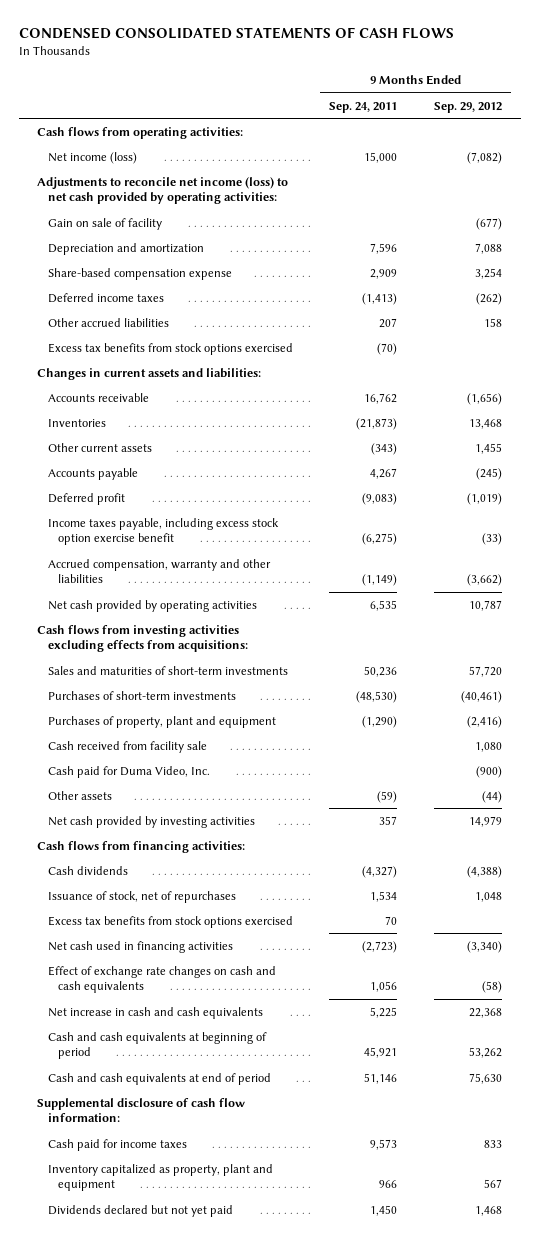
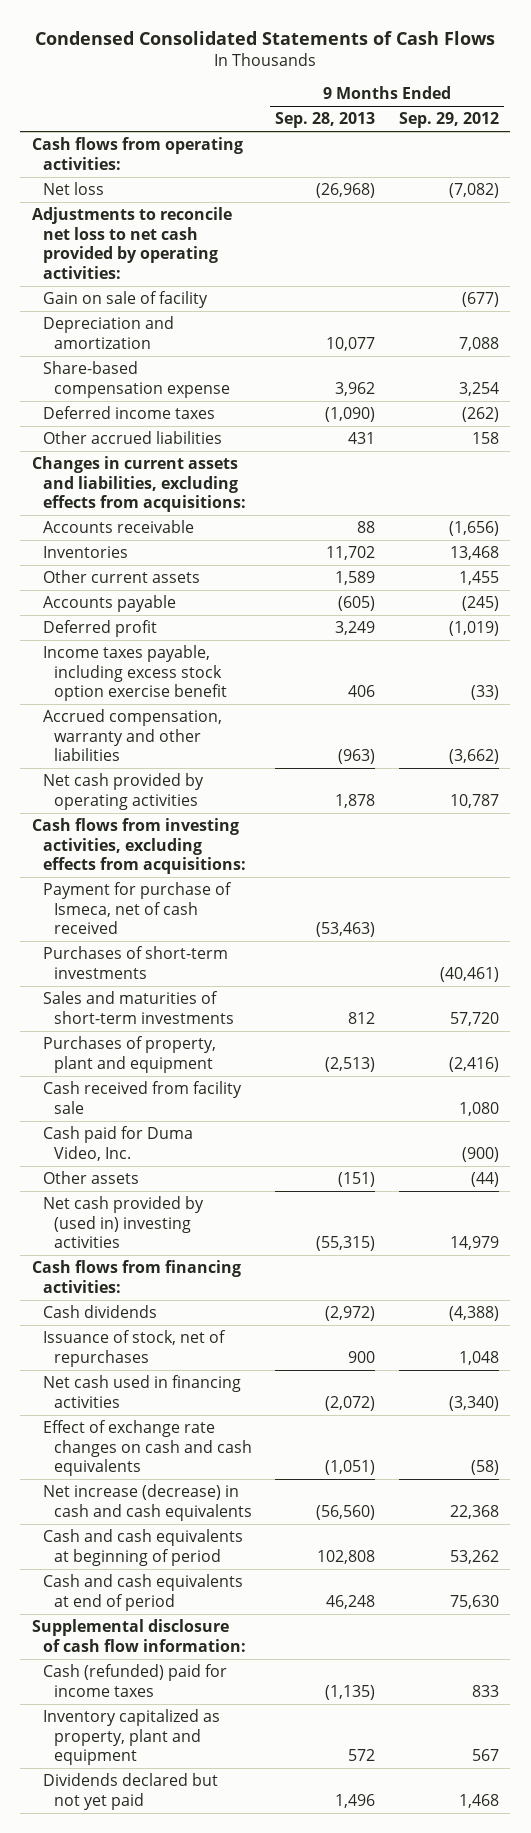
- CONDENSED CONSOLIDATED STATEMENTS OF CASH FLOWS
+ Condensed Consolidated Statements of Cash Flows
- | 9 Months Ended Sep. 24, 2011 | 9 Months Ended Sep. 29, 2012
+ | 9 Months Ended Sep. 28, 2013 | 9 Months Ended Sep. 29, 2012
- Net income (loss) | 15,000 | (7,082)
- Adjustments to reconcile net income (loss) to net cash provided by operating activities:
+ Net loss | (26,968) | (7,082)
+ Adjustments to reconcile net loss to net cash provided by operating activities:
- Excess tax benefits from stock options exercised | (70) |
- Changes in current assets and liabilities:
+ Changes in current assets and liabilities, excluding effects from acquisitions:
- Cash flows from investing activities excluding effects from acquisitions:
+ Cash flows from investing activities, excluding effects from acquisitions:
+ Payment for purchase of Ismeca, net of cash received | (53,463) |
moved down: Sales and maturities of short-term investments | 812 | 57,720
- Net cash provided by investing activities | 357 | 14,979
+ Net cash provided by (used in) investing activities | (55,315) | 14,979
- Excess tax benefits from stock options exercised | 70 |
- Net increase in cash and cash equivalents | 5,225 | 22,368
+ Net increase (decrease) in cash and cash equivalents | (56,560) | 22,368
- Cash paid for income taxes | 9,573 | 833
+ Cash (refunded) paid for income taxes | (1,135) | 833

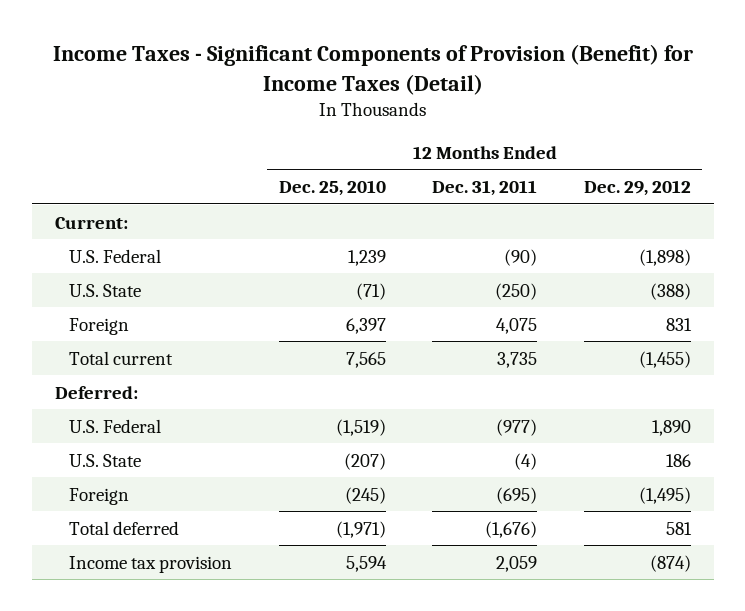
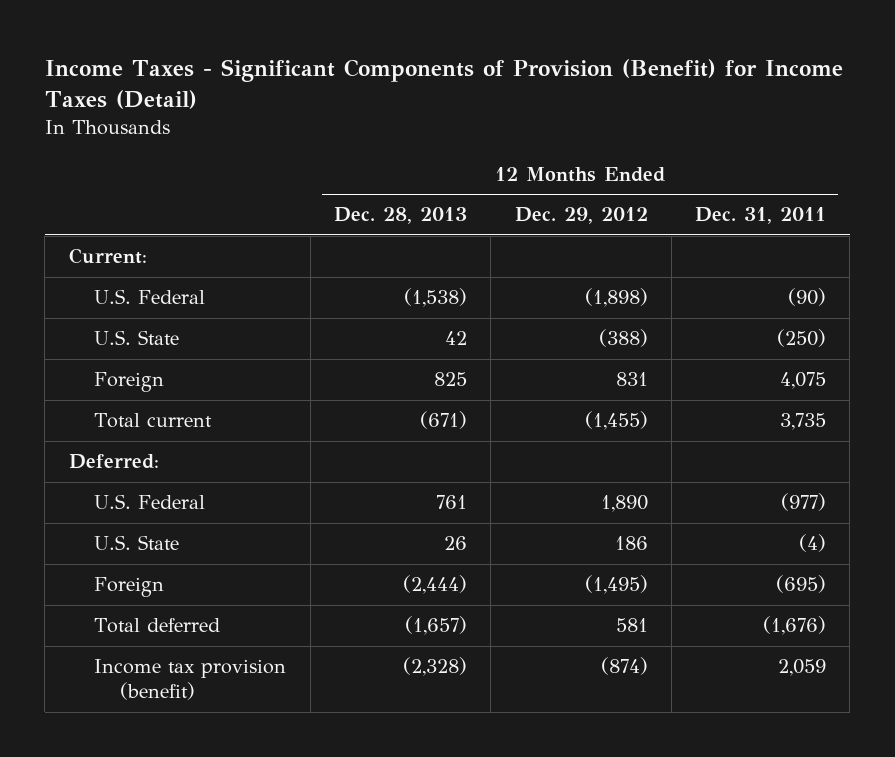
- | 12 Months Ended Dec. 25, 2010 | 12 Months Ended Dec. 31, 2011 | 12 Months Ended Dec. 29, 2012
+ | 12 Months Ended Dec. 28, 2013 | 12 Months Ended Dec. 29, 2012 | 12 Months Ended Dec. 31, 2011
- Income tax provision | 5,594 | 2,059 | (874)
+ Income tax provision (benefit) | (2,328) | (874) | 2,059

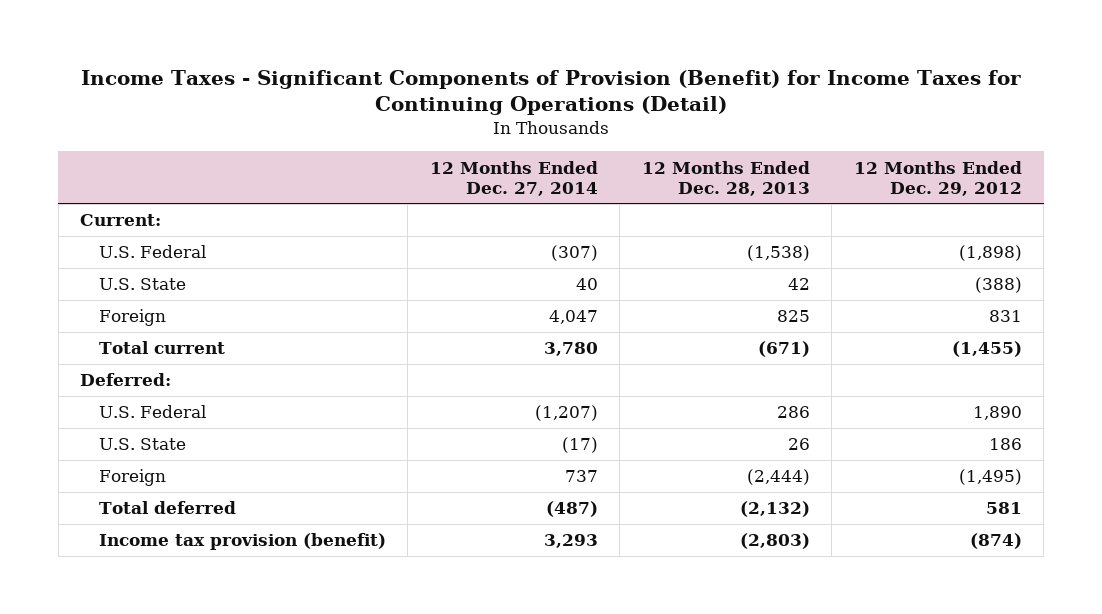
- Income Taxes - Significant Components of Provision (Benefit) for Income Taxes (Detail)
+ Income Taxes - Significant Components of Provision (Benefit) for Income Taxes for Continuing Operations (Detail)
- | 12 Months Ended Dec. 28, 2013 | 12 Months Ended Dec. 29, 2012 | 12 Months Ended Dec. 31, 2011
+ | 12 Months Ended Dec. 27, 2014 | 12 Months Ended Dec. 28, 2013 | 12 Months Ended Dec. 29, 2012
- U.S. Federal | 761 | 1,890 | (977)
+ U.S. Federal | (1,207) | 286 | 1,890
- Total deferred | (1,657) | 581 | (1,676)
- Income tax provision (benefit) | (2,328) | (874) | 2,059
+ Total deferred | (487) | (2,132) | 581
+ Income tax provision (benefit) | 3,293 | (2,803) | (874)

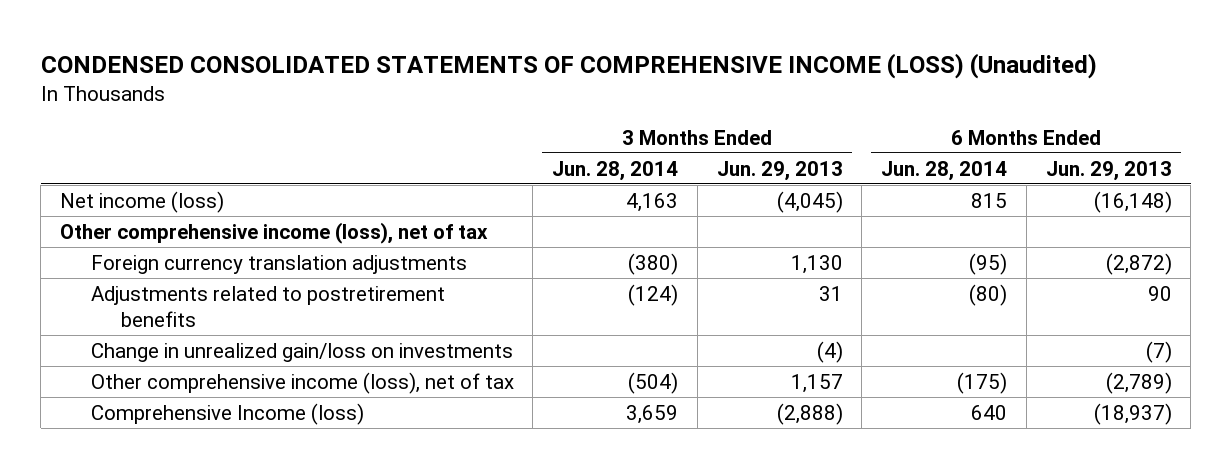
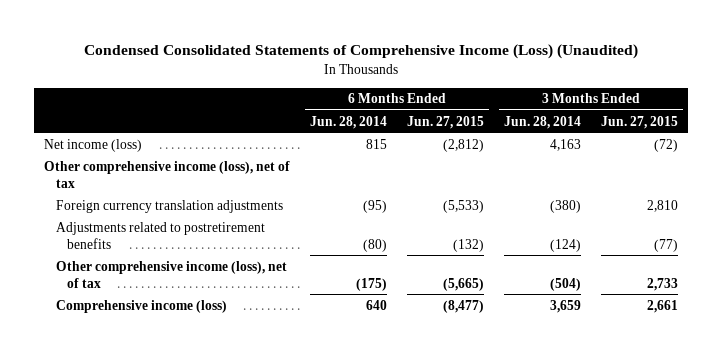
- CONDENSED CONSOLIDATED STATEMENTS OF COMPREHENSIVE INCOME (LOSS) (Unaudited)
+ Condensed Consolidated Statements of Comprehensive Income (Loss) (Unaudited)
- | 3 Months Ended Jun. 28, 2014 | 3 Months Ended Jun. 29, 2013 | 6 Months Ended Jun. 28, 2014 | 6 Months Ended Jun. 29, 2013
+ | 6 Months Ended Jun. 28, 2014 | 6 Months Ended Jun. 27, 2015 | 3 Months Ended Jun. 28, 2014 | 3 Months Ended Jun. 27, 2015
- Change in unrealized gain/loss on investments | | (4) | | (7)
- Comprehensive Income (loss) | 3,659 | (2,888) | 640 | (18,937)
+ Comprehensive income (loss) | 640 | (8,477) | 3,659 | 2,661

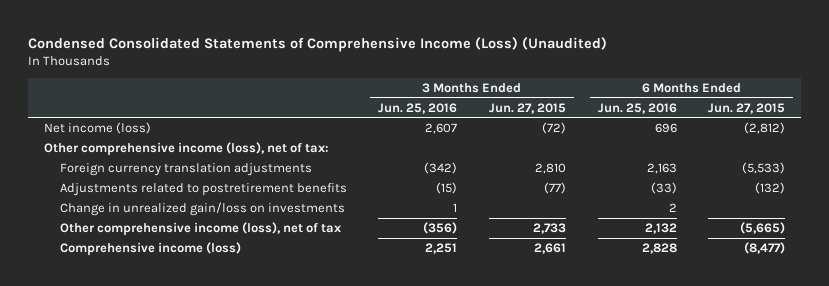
- | 6 Months Ended Jun. 28, 2014 | 6 Months Ended Jun. 27, 2015 | 3 Months Ended Jun. 28, 2014 | 3 Months Ended Jun. 27, 2015
+ | 3 Months Ended Jun. 25, 2016 | 3 Months Ended Jun. 27, 2015 | 6 Months Ended Jun. 25, 2016 | 6 Months Ended Jun. 27, 2015
- Other comprehensive income (loss), net of tax
+ Other comprehensive income (loss), net of tax:
+ Change in unrealized gain/loss on investments | 1 | | 2 |

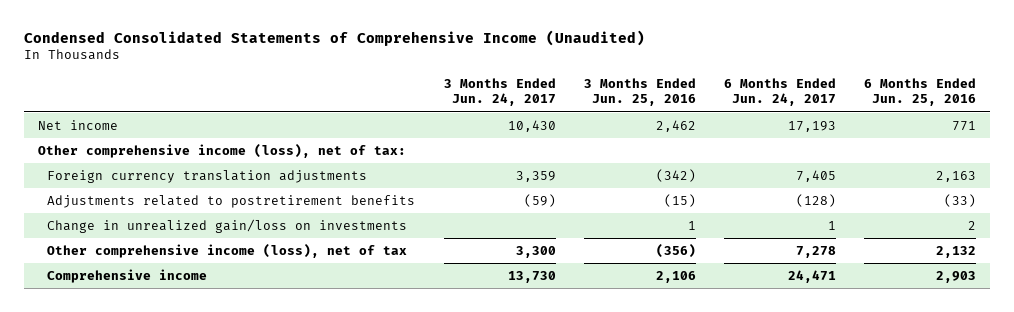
- Condensed Consolidated Statements of Comprehensive Income (Loss) (Unaudited)
+ Condensed Consolidated Statements of Comprehensive Income (Unaudited)
- | 3 Months Ended Jun. 25, 2016 | 3 Months Ended Jun. 27, 2015 | 6 Months Ended Jun. 25, 2016 | 6 Months Ended Jun. 27, 2015
+ | 3 Months Ended Jun. 24, 2017 | 3 Months Ended Jun. 25, 2016 | 6 Months Ended Jun. 24, 2017 | 6 Months Ended Jun. 25, 2016
- Net income (loss) | 2,607 | (72) | 696 | (2,812)
+ Net income | 10,430 | 2,462 | 17,193 | 771
- Comprehensive income (loss) | 2,251 | 2,661 | 2,828 | (8,477)
+ Comprehensive income | 13,730 | 2,106 | 24,471 | 2,903

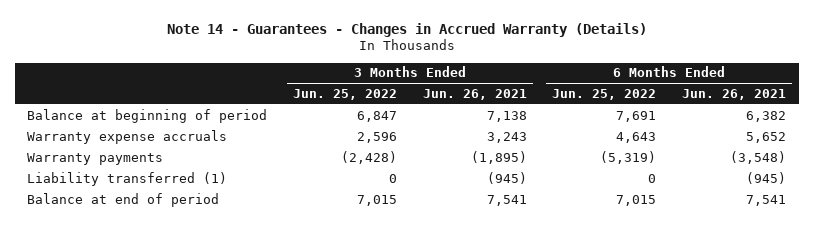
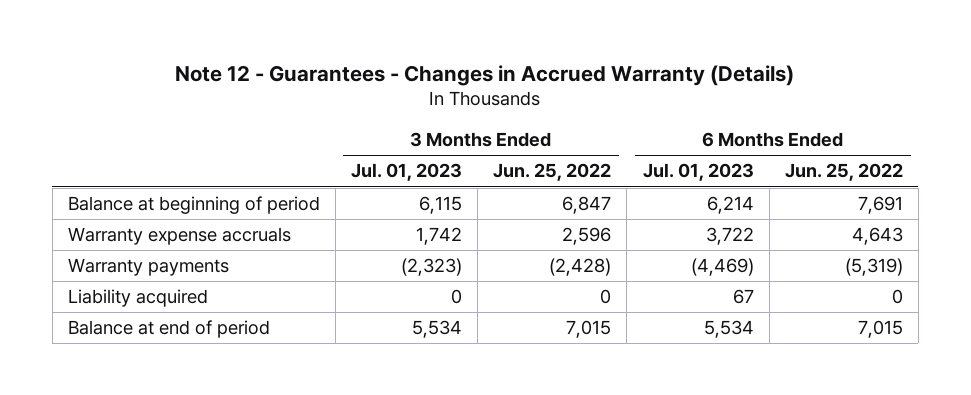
- Note 14 - Guarantees - Changes in Accrued Warranty (Details)
+ Note 12 - Guarantees - Changes in Accrued Warranty (Details)
- | 3 Months Ended Jun. 25, 2022 | 3 Months Ended Jun. 26, 2021 | 6 Months Ended Jun. 25, 2022 | 6 Months Ended Jun. 26, 2021
+ | 3 Months Ended Jul. 01, 2023 | 3 Months Ended Jun. 25, 2022 | 6 Months Ended Jul. 01, 2023 | 6 Months Ended Jun. 25, 2022
- Liability transferred (1) | 0 | (945) | 0 | (945)
+ Liability acquired | 0 | 0 | 67 | 0

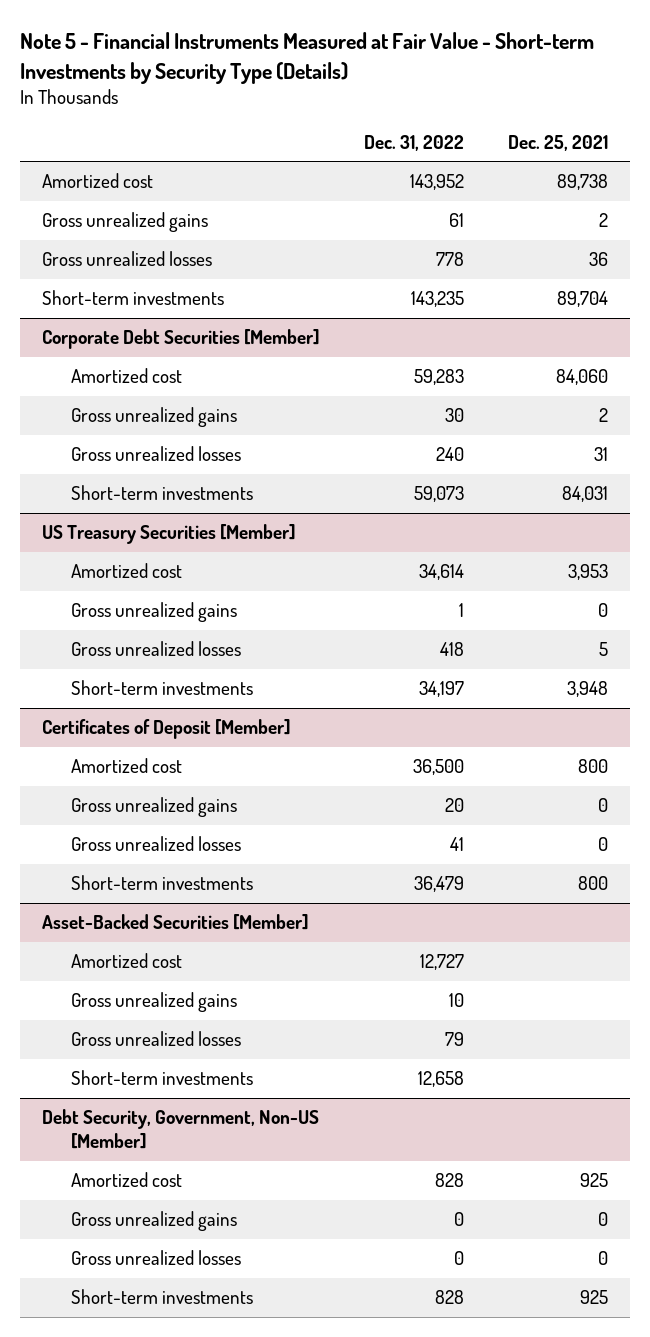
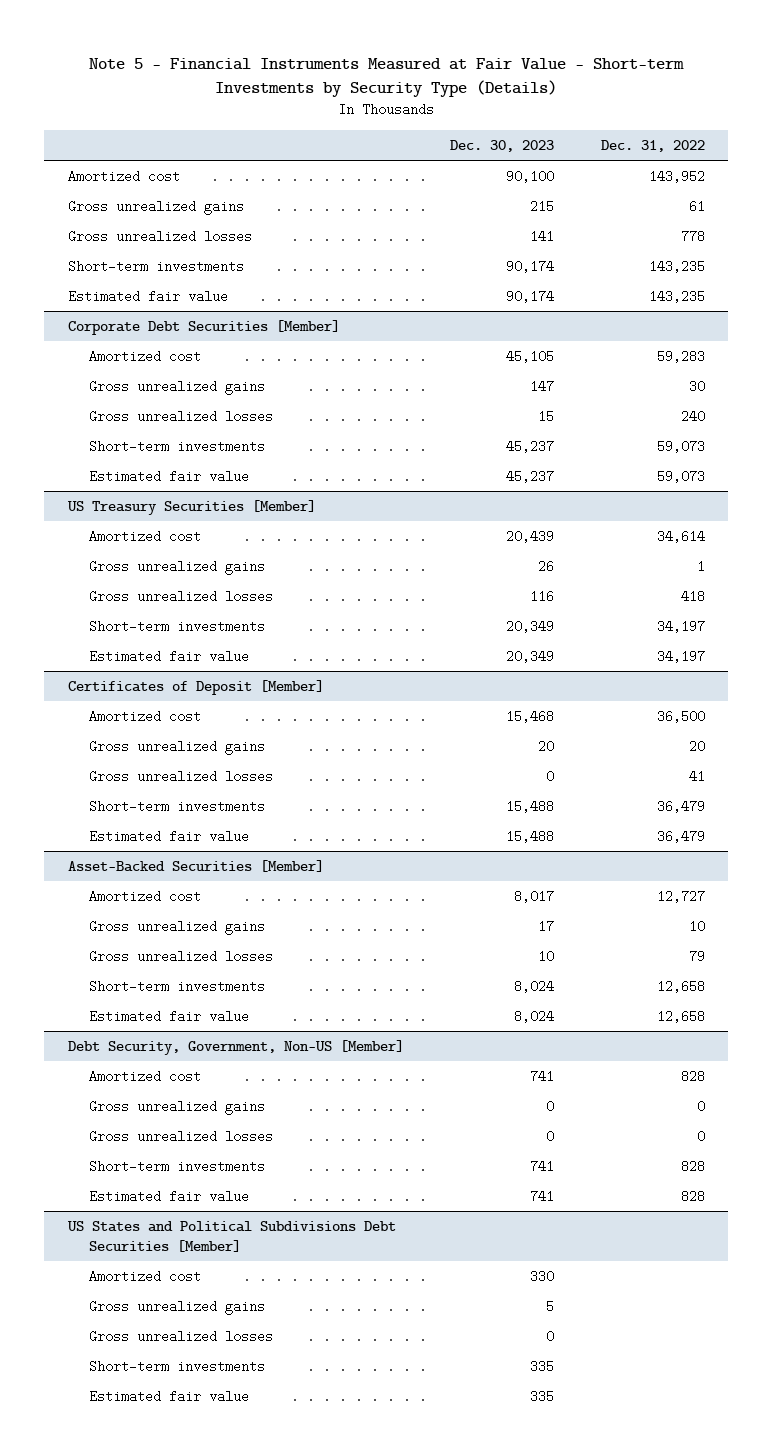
- | Dec. 31, 2022 | Dec. 25, 2021
+ | Dec. 30, 2023 | Dec. 31, 2022
+ Estimated fair value | 90,174 | 143,235
@ Corporate Debt Securities [Member]
+ Estimated fair value | 45,237 | 59,073
@ US Treasury Securities [Member]
+ Estimated fair value | 20,349 | 34,197
@ Certificates of Deposit [Member]
+ Estimated fair value | 15,488 | 36,479
@ Asset-Backed Securities [Member]
+ Estimated fair value | 8,024 | 12,658
@ Debt Security, Government, Non-US [Member]
+ Estimated fair value | 741 | 828
+ US States and Political Subdivisions Debt Securities [Member]
+ Amortized cost | 330 |
+ Gross unrealized gains | 5 |
+ Gross unrealized losses | 0 |
+ Short-term investments | 335 |
+ Estimated fair value | 335 |

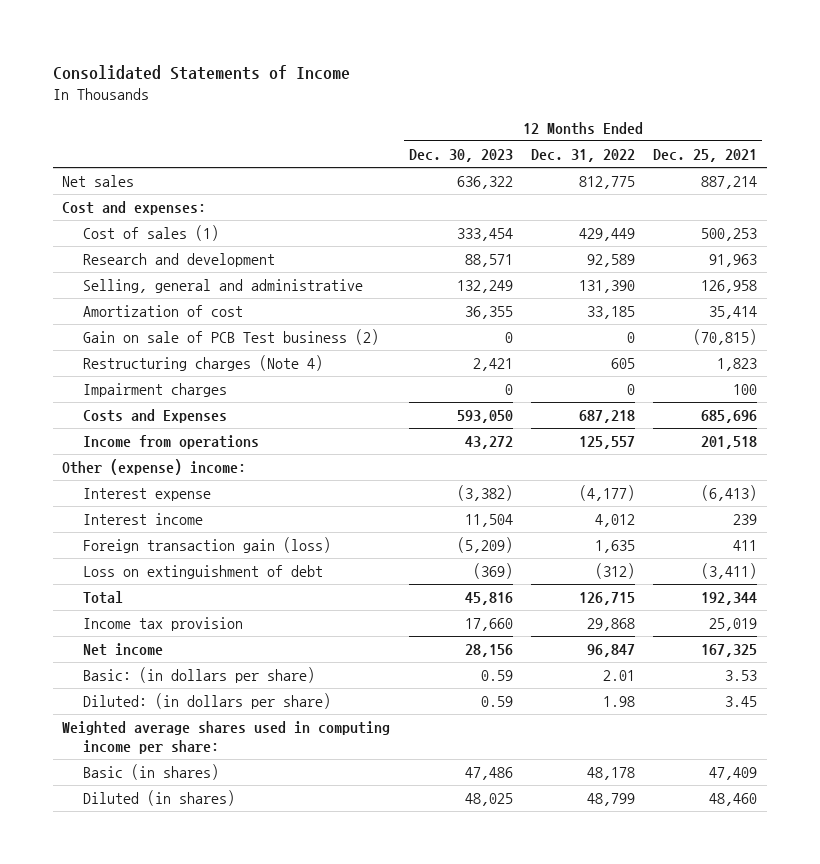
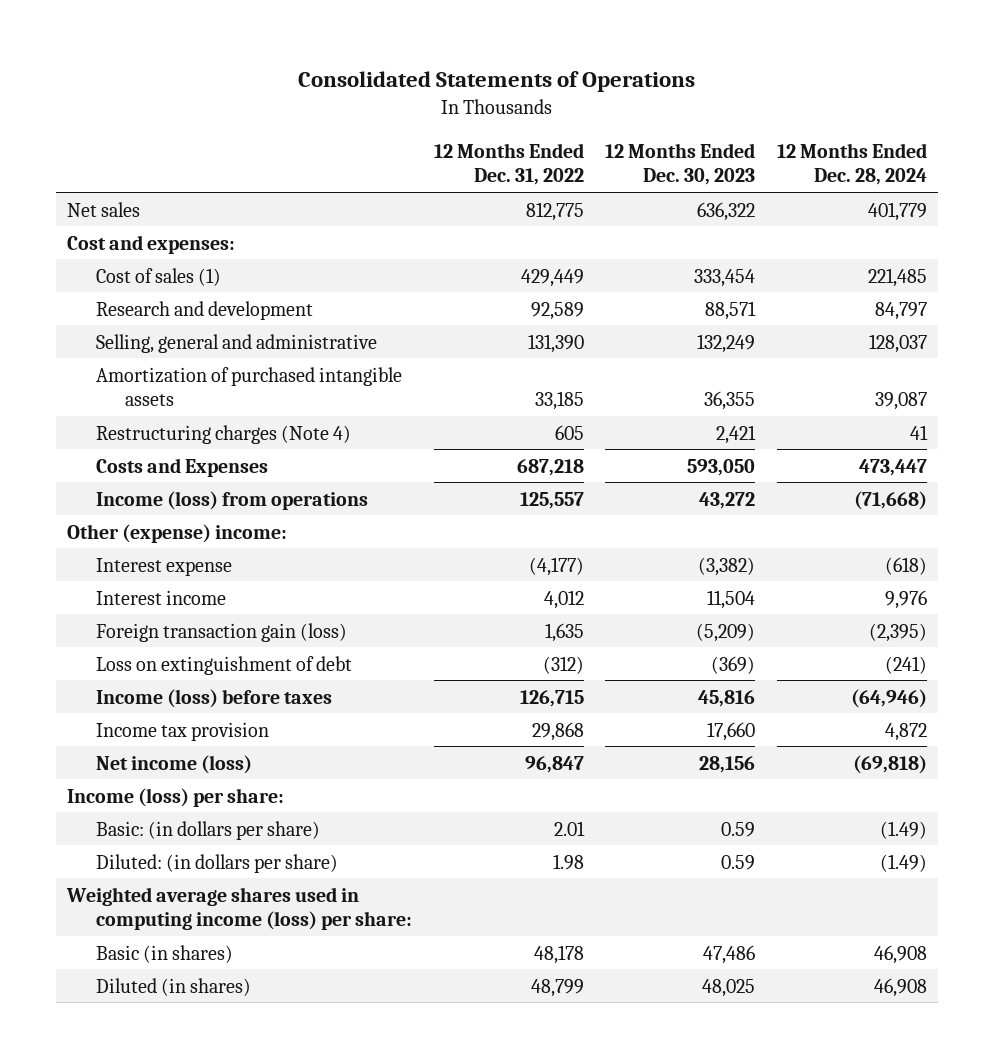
- Consolidated Statements of Income
+ Consolidated Statements of Operations
- | 12 Months Ended Dec. 30, 2023 | 12 Months Ended Dec. 31, 2022 | 12 Months Ended Dec. 25, 2021
+ | 12 Months Ended Dec. 31, 2022 | 12 Months Ended Dec. 30, 2023 | 12 Months Ended Dec. 28, 2024
- Amortization of cost | 36,355 | 33,185 | 35,414
- Gain on sale of PCB Test business (2) | 0 | 0 | (70,815)
+ Amortization of purchased intangible assets | 33,185 | 36,355 | 39,087
- Impairment charges | 0 | 0 | 100
- Income from operations | 43,272 | 125,557 | 201,518
+ Income (loss) from operations | 125,557 | 43,272 | (71,668)
- Total | 45,816 | 126,715 | 192,344
+ Income (loss) before taxes | 126,715 | 45,816 | (64,946)
- Net income | 28,156 | 96,847 | 167,325
+ Net income (loss) | 96,847 | 28,156 | (69,818)
+ Income (loss) per share:
- Weighted average shares used in computing income per share:
+ Weighted average shares used in computing income (loss) per share:

